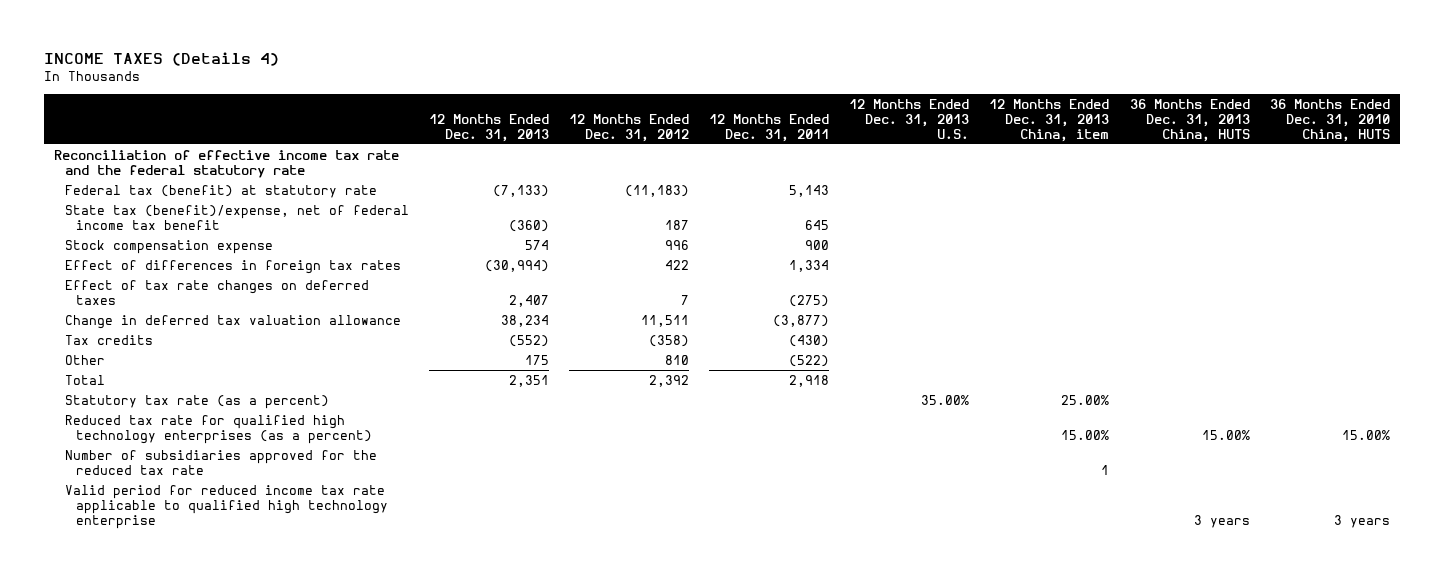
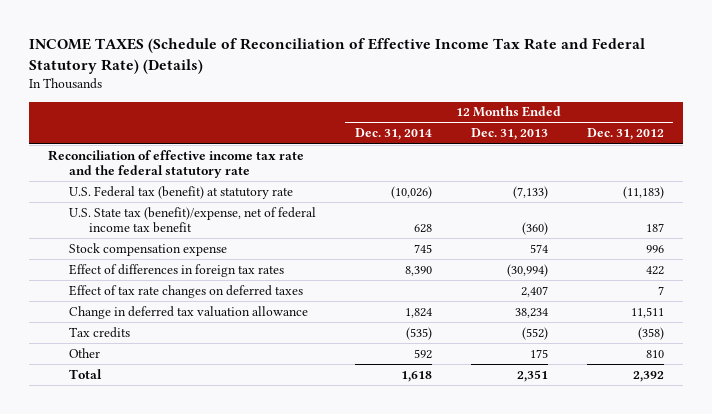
- INCOME TAXES (Details 4)
+ INCOME TAXES (Schedule of Reconciliation of Effective Income Tax Rate and Federal Statutory Rate) (Details)
- | 12 Months Ended Dec. 31, 2013 | 12 Months Ended Dec. 31, 2012 | 12 Months Ended Dec. 31, 2011 | 12 Months Ended Dec. 31, 2013 U.S. | 12 Months Ended Dec. 31, 2013 China, item | 36 Months Ended Dec. 31, 2013 China, HUTS | 36 Months Ended Dec. 31, 2010 China, HUTS
+ | 12 Months Ended Dec. 31, 2014 | 12 Months Ended Dec. 31, 2013 | 12 Months Ended Dec. 31, 2012
- Federal tax (benefit) at statutory rate | (7,133) | (11,183) | 5,143 | | | |
- State tax (benefit)/expense, net of federal income tax benefit | (360) | 187 | 645 | | | |
+ U.S. Federal tax (benefit) at statutory rate | (10,026) | (7,133) | (11,183)
+ U.S. State tax (benefit)/expense, net of federal income tax benefit | 628 | (360) | 187
- Statutory tax rate (as a percent) | | | | 35.00% | 25.00% | |
- Reduced tax rate for qualified high technology enterprises (as a percent) | | | | | 15.00% | 15.00% | 15.00%
- Number of subsidiaries approved for the reduced tax rate | | | | | 1 | |
- Valid period for reduced income tax rate applicable to qualified high technology enterprise | | | | | | 3 years | 3 years

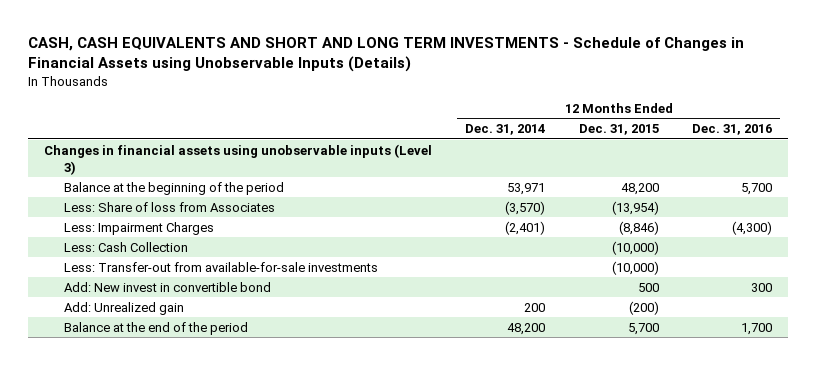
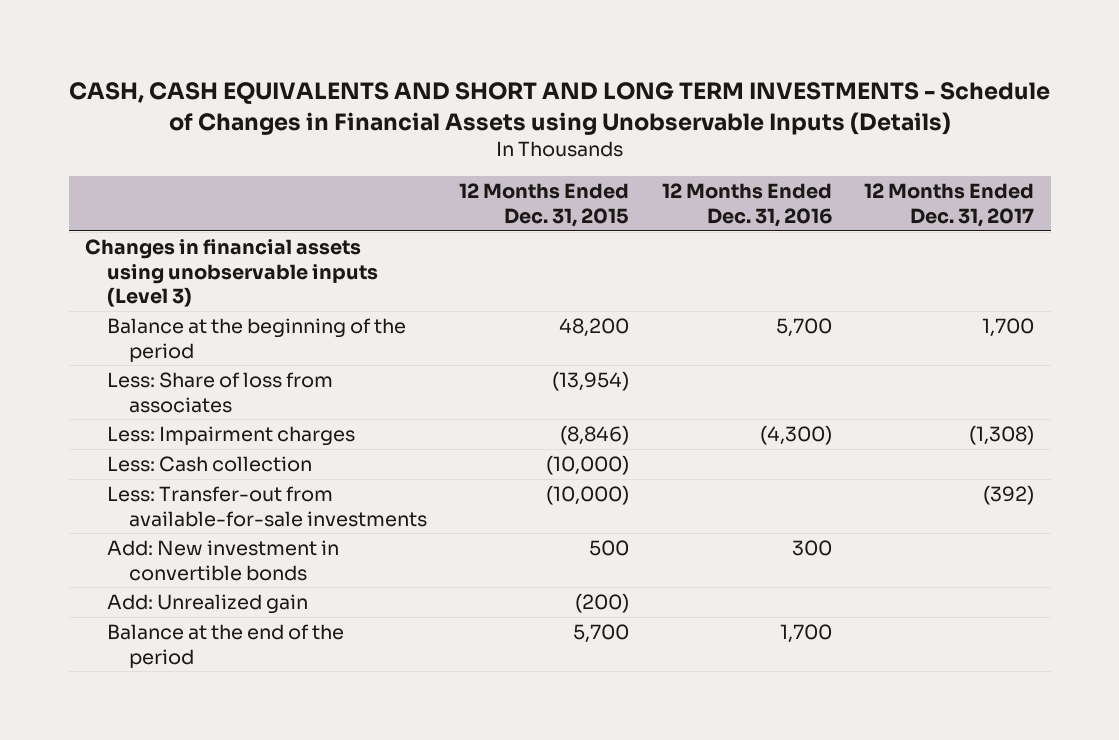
- | 12 Months Ended Dec. 31, 2014 | 12 Months Ended Dec. 31, 2015 | 12 Months Ended Dec. 31, 2016
+ | 12 Months Ended Dec. 31, 2015 | 12 Months Ended Dec. 31, 2016 | 12 Months Ended Dec. 31, 2017
- Less: Share of loss from Associates | (3,570) | (13,954) |
- Less: Impairment Charges | (2,401) | (8,846) | (4,300)
- Less: Cash Collection | | (10,000) |
+ Less: Share of loss from associates | (13,954) | |
+ Less: Impairment charges | (8,846) | (4,300) | (1,308)
+ Less: Cash collection | (10,000) | |
- Add: New invest in convertible bond | | 500 | 300
+ Add: New investment in convertible bonds | 500 | 300 |

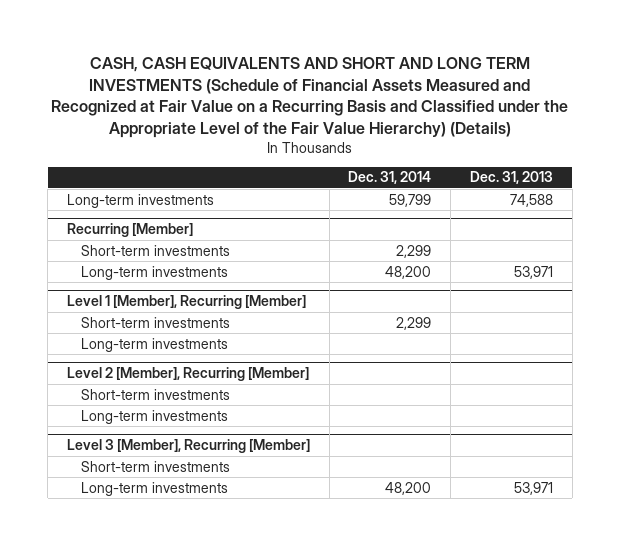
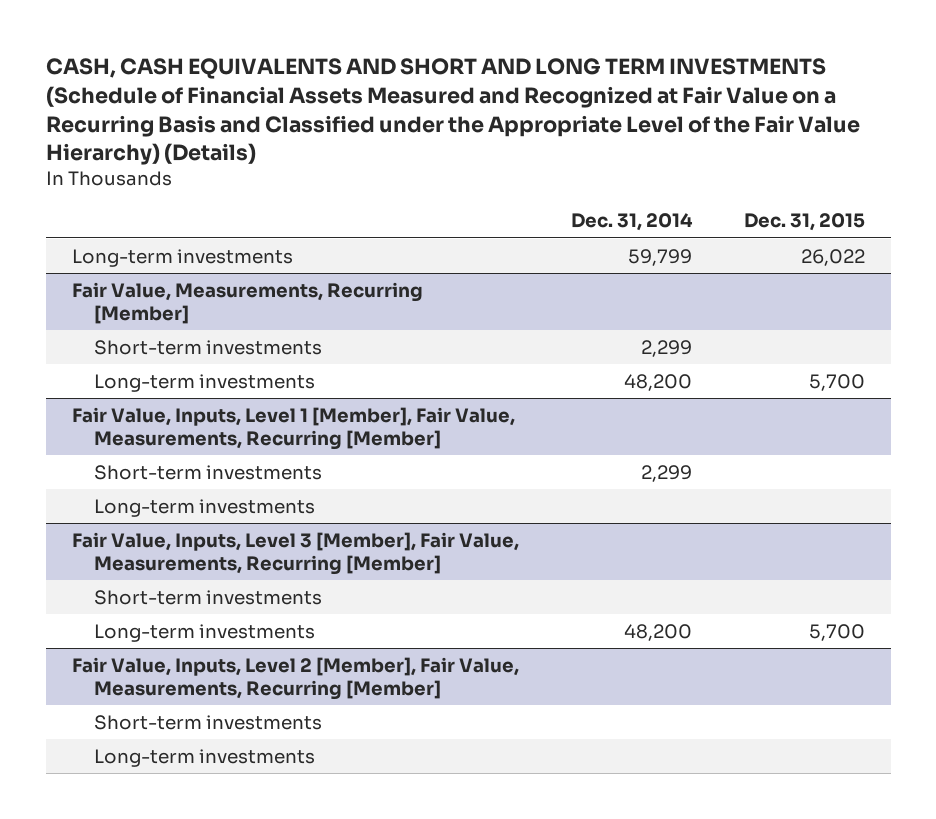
- | Dec. 31, 2014 | Dec. 31, 2013
+ | Dec. 31, 2014 | Dec. 31, 2015
- Recurring [Member]
+ Fair Value, Measurements, Recurring [Member]
- Level 1 [Member], Recurring [Member]
+ Fair Value, Inputs, Level 1 [Member], Fair Value, Measurements, Recurring [Member]
- Level 2 [Member], Recurring [Member]
- Short-term investments
- Long-term investments
- Level 3 [Member], Recurring [Member]
+ Fair Value, Inputs, Level 3 [Member], Fair Value, Measurements, Recurring [Member]
+ Fair Value, Inputs, Level 2 [Member], Fair Value, Measurements, Recurring [Member]
+ Short-term investments
+ Long-term investments

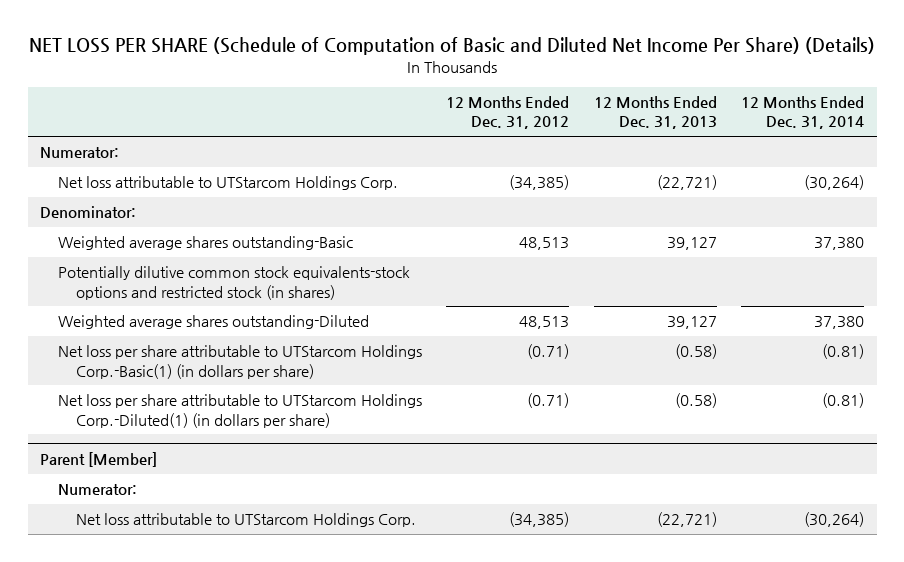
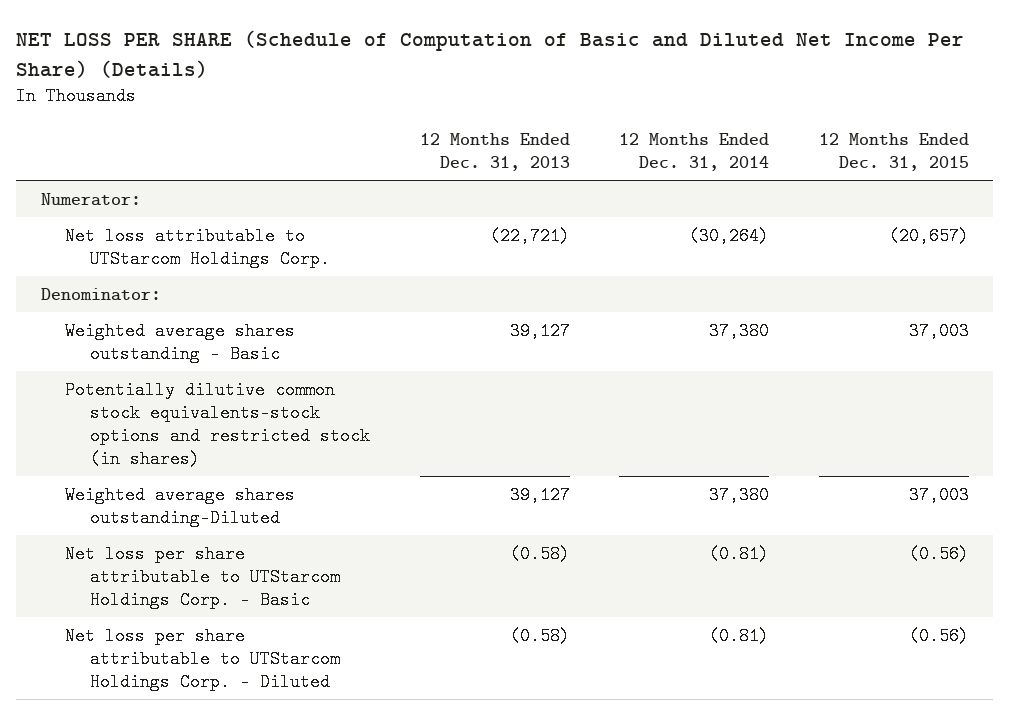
- | 12 Months Ended Dec. 31, 2012 | 12 Months Ended Dec. 31, 2013 | 12 Months Ended Dec. 31, 2014
+ | 12 Months Ended Dec. 31, 2013 | 12 Months Ended Dec. 31, 2014 | 12 Months Ended Dec. 31, 2015
- Weighted average shares outstanding-Basic | 48,513 | 39,127 | 37,380
+ Weighted average shares outstanding - Basic | 39,127 | 37,380 | 37,003
- Net loss per share attributable to UTStarcom Holdings Corp.-Basic(1) (in dollars per share) | (0.71) | (0.58) | (0.81)
- Net loss per share attributable to UTStarcom Holdings Corp.-Diluted(1) (in dollars per share) | (0.71) | (0.58) | (0.81)
- Parent [Member]
- Numerator:
- Net loss attributable to UTStarcom Holdings Corp. | (34,385) | (22,721) | (30,264)
+ Net loss per share attributable to UTStarcom Holdings Corp. - Basic | (0.58) | (0.81) | (0.56)
+ Net loss per share attributable to UTStarcom Holdings Corp. - Diluted | (0.58) | (0.81) | (0.56)

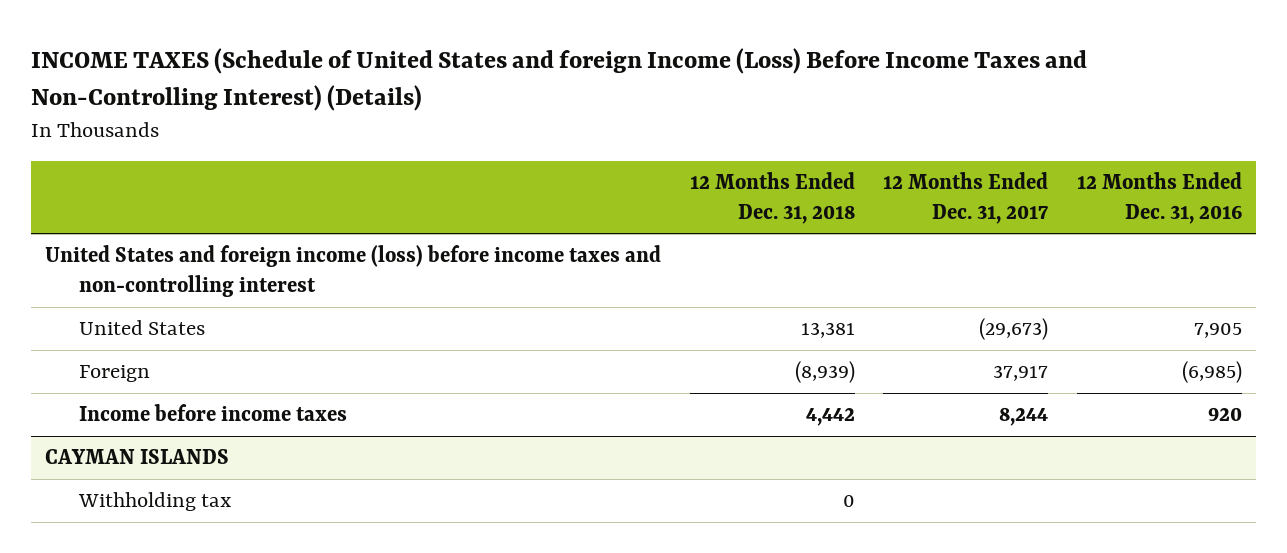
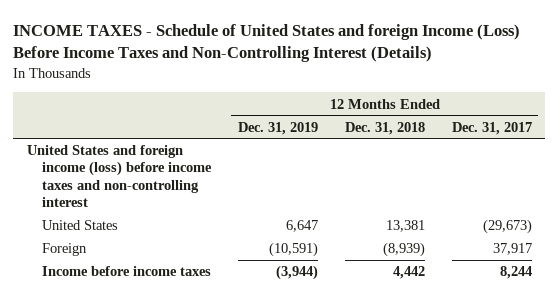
- INCOME TAXES (Schedule of United States and foreign Income (Loss) Before Income Taxes and Non-Controlling Interest) (Details)
+ INCOME TAXES - Schedule of United States and foreign Income (Loss) Before Income Taxes and Non-Controlling Interest (Details)
- | 12 Months Ended Dec. 31, 2018 | 12 Months Ended Dec. 31, 2017 | 12 Months Ended Dec. 31, 2016
+ | 12 Months Ended Dec. 31, 2019 | 12 Months Ended Dec. 31, 2018 | 12 Months Ended Dec. 31, 2017
- CAYMAN ISLANDS
- Withholding tax | 0 | |

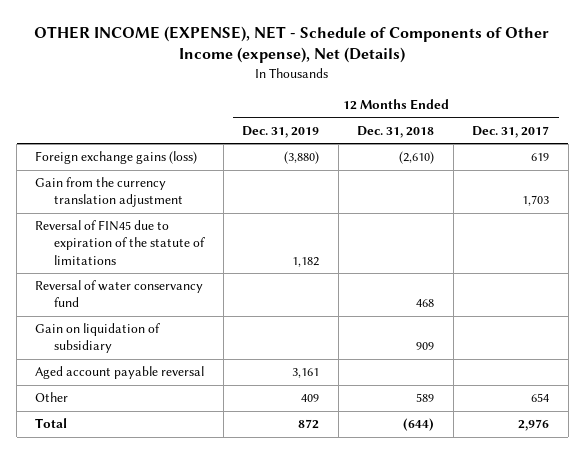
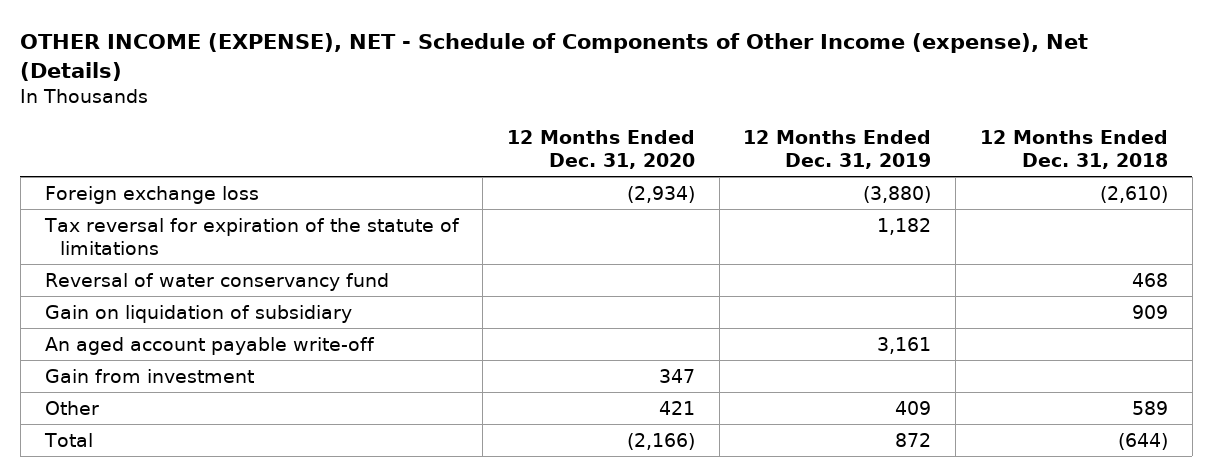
- | 12 Months Ended Dec. 31, 2019 | 12 Months Ended Dec. 31, 2018 | 12 Months Ended Dec. 31, 2017
+ | 12 Months Ended Dec. 31, 2020 | 12 Months Ended Dec. 31, 2019 | 12 Months Ended Dec. 31, 2018
- Foreign exchange gains (loss) | (3,880) | (2,610) | 619
- Gain from the currency translation adjustment | | | 1,703
- Reversal of FIN45 due to expiration of the statute of limitations | 1,182 | |
+ Foreign exchange loss | (2,934) | (3,880) | (2,610)
+ Tax reversal for expiration of the statute of limitations | | 1,182 |
- Aged account payable reversal | 3,161 | |
+ An aged account payable write-off | | 3,161 |
+ Gain from investment | 347 | |

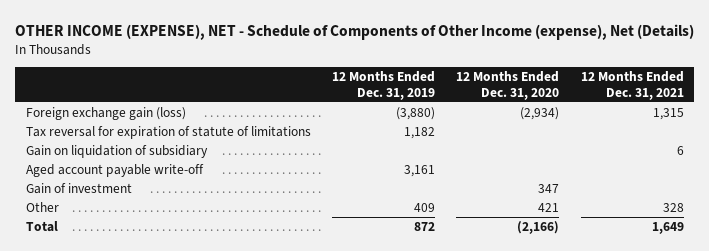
- | 12 Months Ended Dec. 31, 2020 | 12 Months Ended Dec. 31, 2019 | 12 Months Ended Dec. 31, 2018
+ | 12 Months Ended Dec. 31, 2019 | 12 Months Ended Dec. 31, 2020 | 12 Months Ended Dec. 31, 2021
- Foreign exchange loss | (2,934) | (3,880) | (2,610)
- Tax reversal for expiration of the statute of limitations | | 1,182 |
- Reversal of water conservancy fund | | | 468
+ Foreign exchange gain (loss) | (3,880) | (2,934) | 1,315
+ Tax reversal for expiration of statute of limitations | 1,182 | |
- An aged account payable write-off | | 3,161 |
- Gain from investment | 347 | |
+ Aged account payable write-off | 3,161 | |
+ Gain of investment | | 347 |

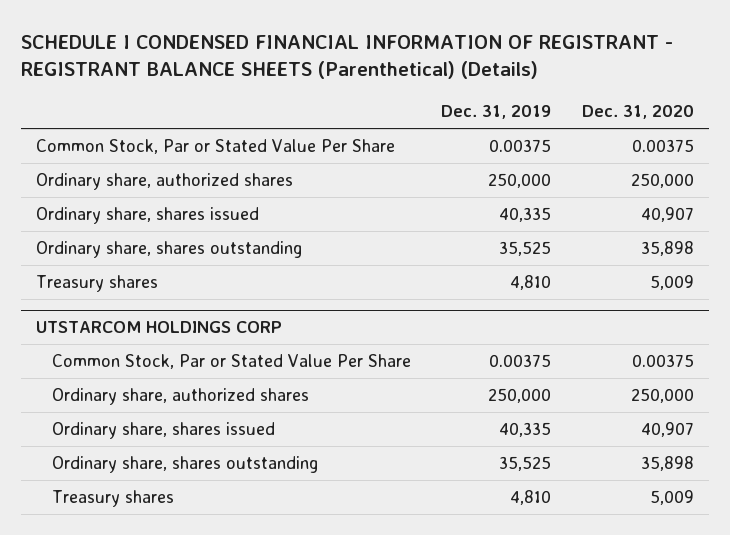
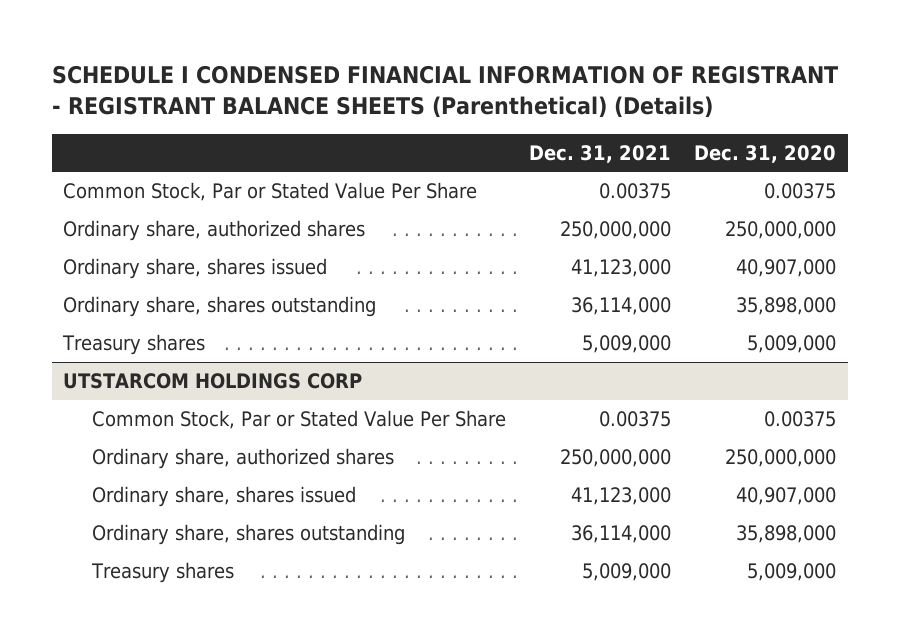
- | Dec. 31, 2019 | Dec. 31, 2020
+ | Dec. 31, 2021 | Dec. 31, 2020
- Ordinary share, authorized shares | 250,000 | 250,000
- Ordinary share, shares issued | 40,335 | 40,907
- Ordinary share, shares outstanding | 35,525 | 35,898
- Treasury shares | 4,810 | 5,009
+ Ordinary share, authorized shares | 250,000,000 | 250,000,000
+ Ordinary share, shares issued | 41,123,000 | 40,907,000
+ Ordinary share, shares outstanding | 36,114,000 | 35,898,000
+ Treasury shares | 5,009,000 | 5,009,000
@ UTSTARCOM HOLDINGS CORP
- Ordinary share, authorized shares | 250,000 | 250,000
- Ordinary share, shares issued | 40,335 | 40,907
- Ordinary share, shares outstanding | 35,525 | 35,898
- Treasury shares | 4,810 | 5,009
+ Ordinary share, authorized shares | 250,000,000 | 250,000,000
+ Ordinary share, shares issued | 41,123,000 | 40,907,000
+ Ordinary share, shares outstanding | 36,114,000 | 35,898,000
+ Treasury shares | 5,009,000 | 5,009,000

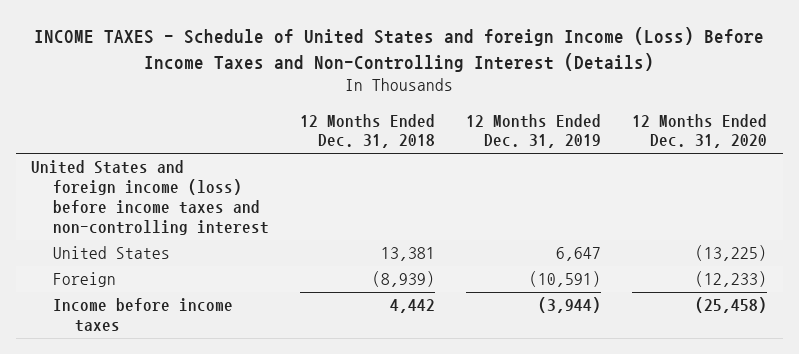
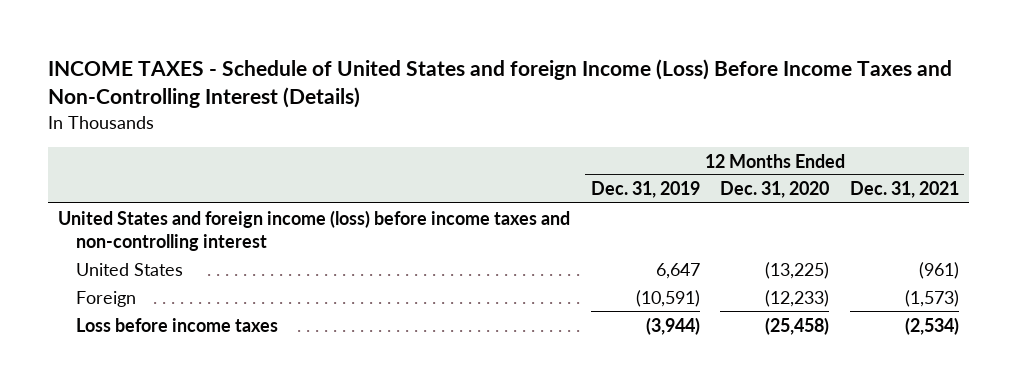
- | 12 Months Ended Dec. 31, 2018 | 12 Months Ended Dec. 31, 2019 | 12 Months Ended Dec. 31, 2020
+ | 12 Months Ended Dec. 31, 2019 | 12 Months Ended Dec. 31, 2020 | 12 Months Ended Dec. 31, 2021
- Income before income taxes | 4,442 | (3,944) | (25,458)
+ Loss before income taxes | (3,944) | (25,458) | (2,534)

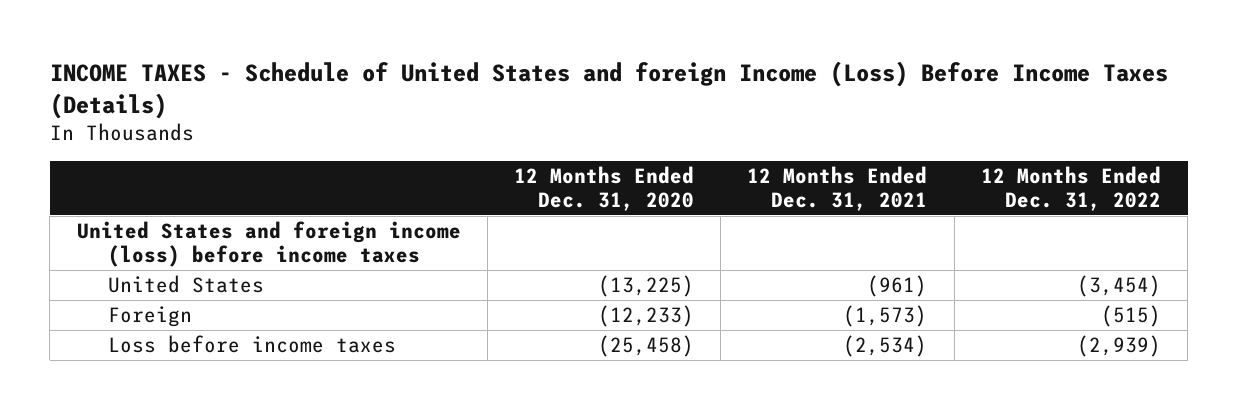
- INCOME TAXES - Schedule of United States and foreign Income (Loss) Before Income Taxes and Non-Controlling Interest (Details)
+ INCOME TAXES - Schedule of United States and foreign Income (Loss) Before Income Taxes (Details)
- | 12 Months Ended Dec. 31, 2019 | 12 Months Ended Dec. 31, 2020 | 12 Months Ended Dec. 31, 2021
+ | 12 Months Ended Dec. 31, 2020 | 12 Months Ended Dec. 31, 2021 | 12 Months Ended Dec. 31, 2022
- United States and foreign income (loss) before income taxes and non-controlling interest
+ United States and foreign income (loss) before income taxes

